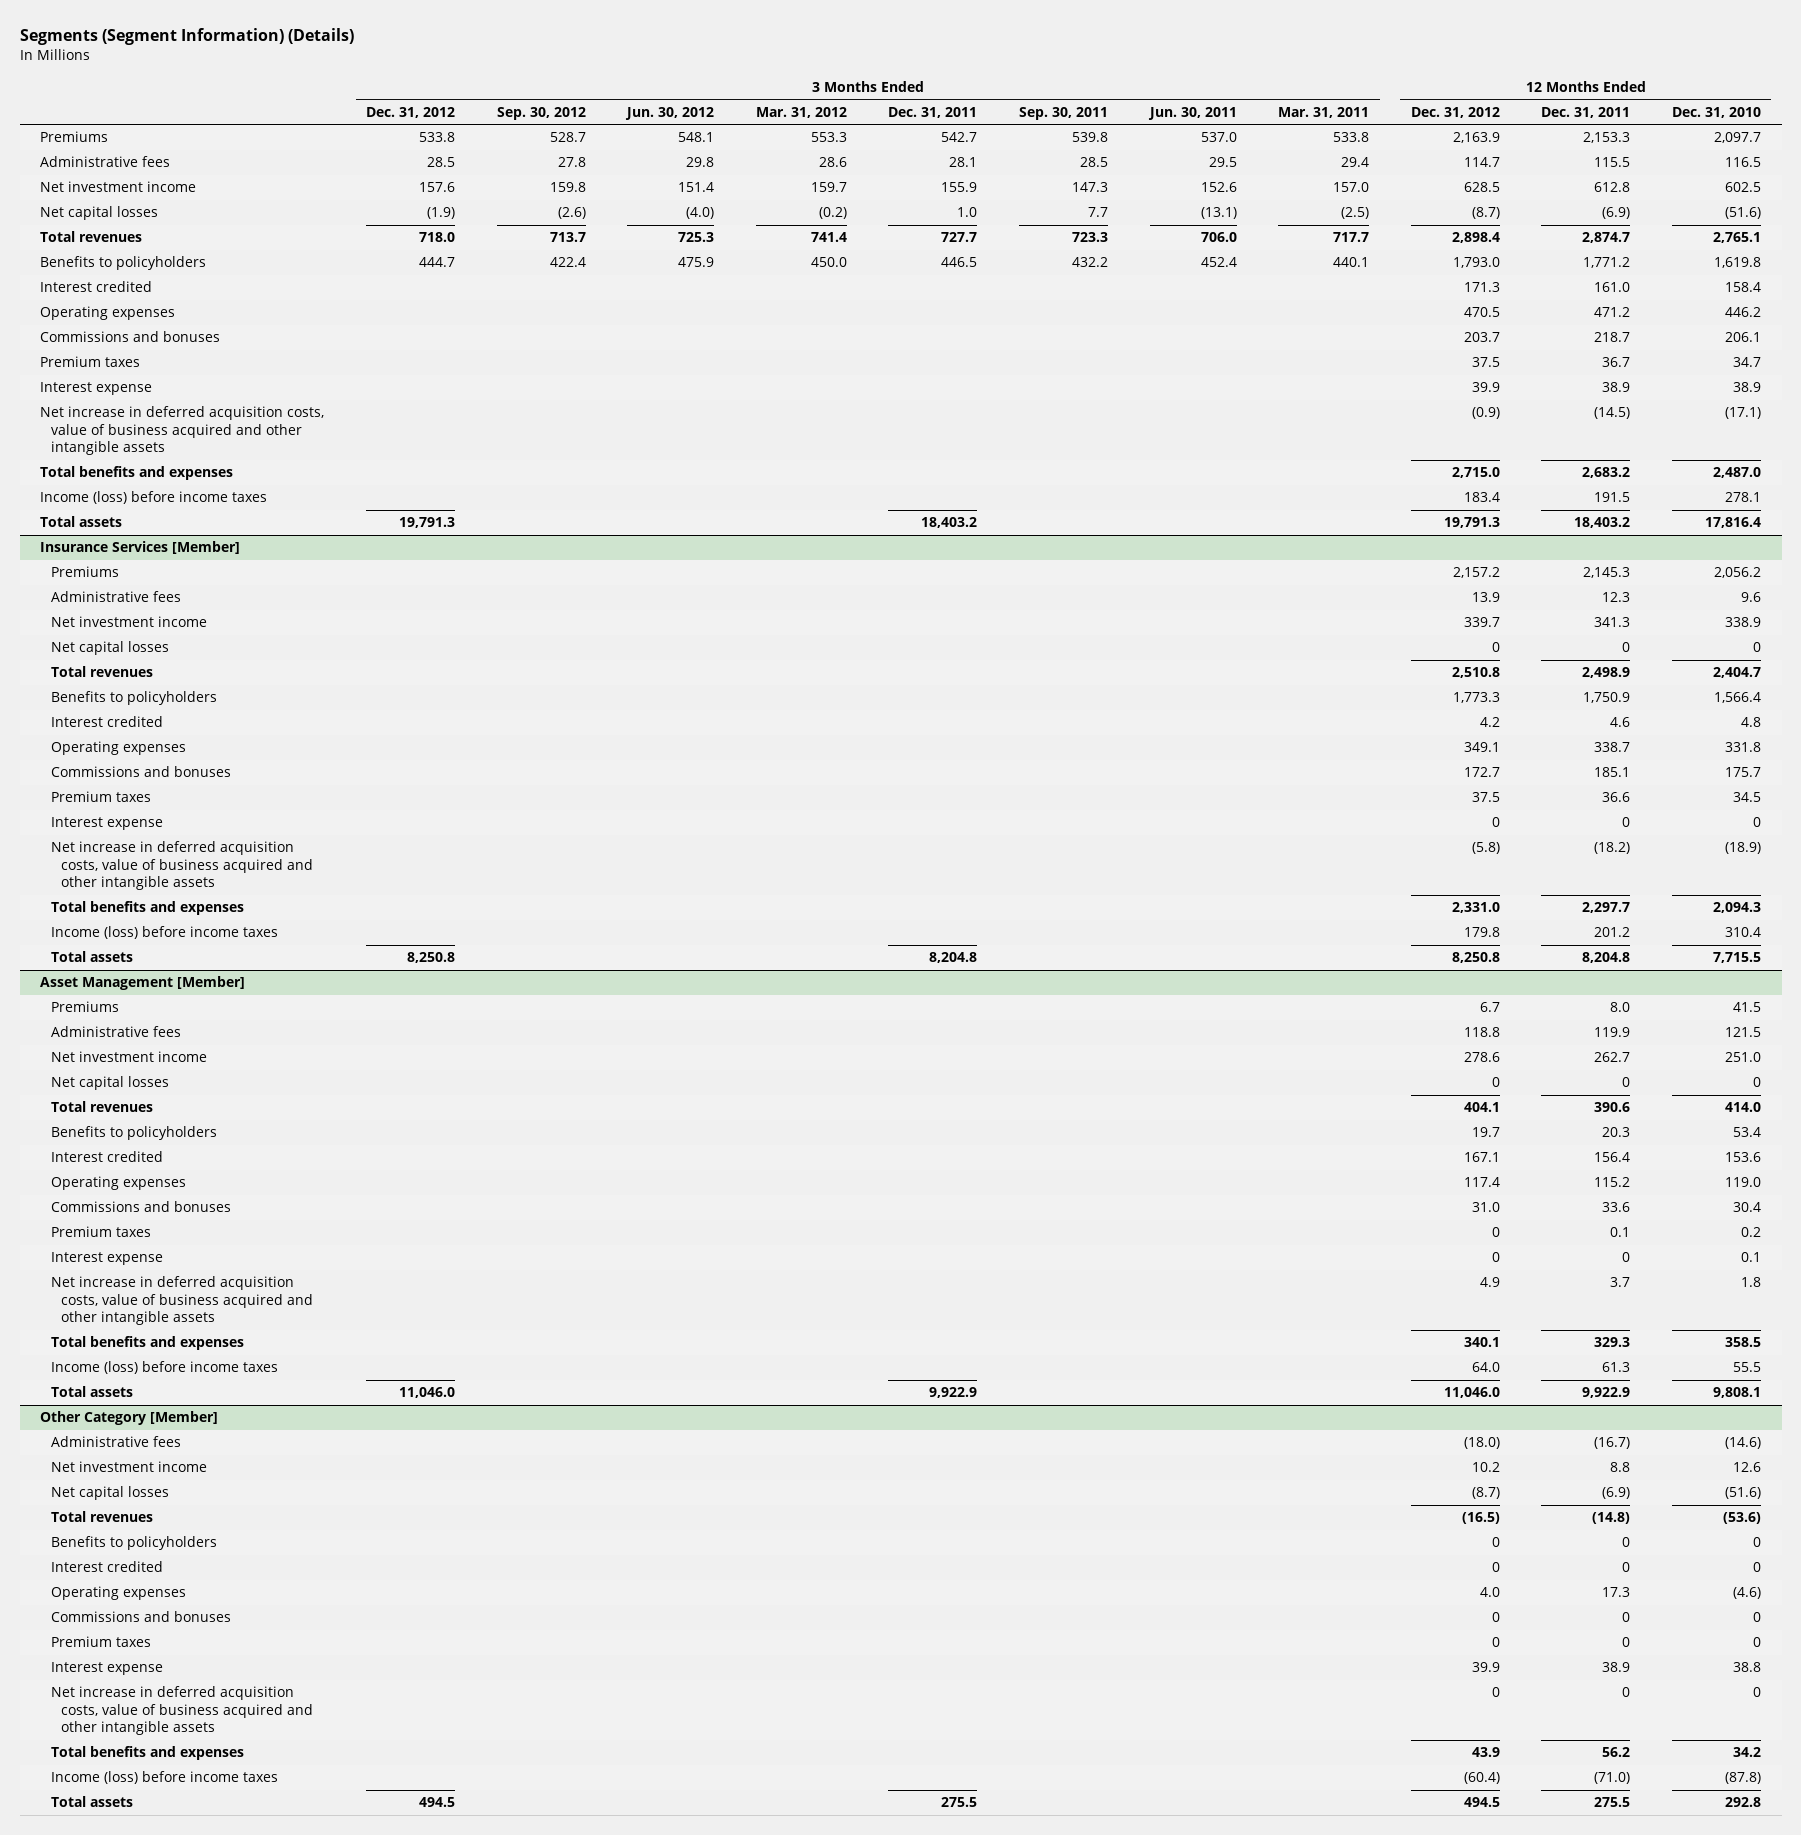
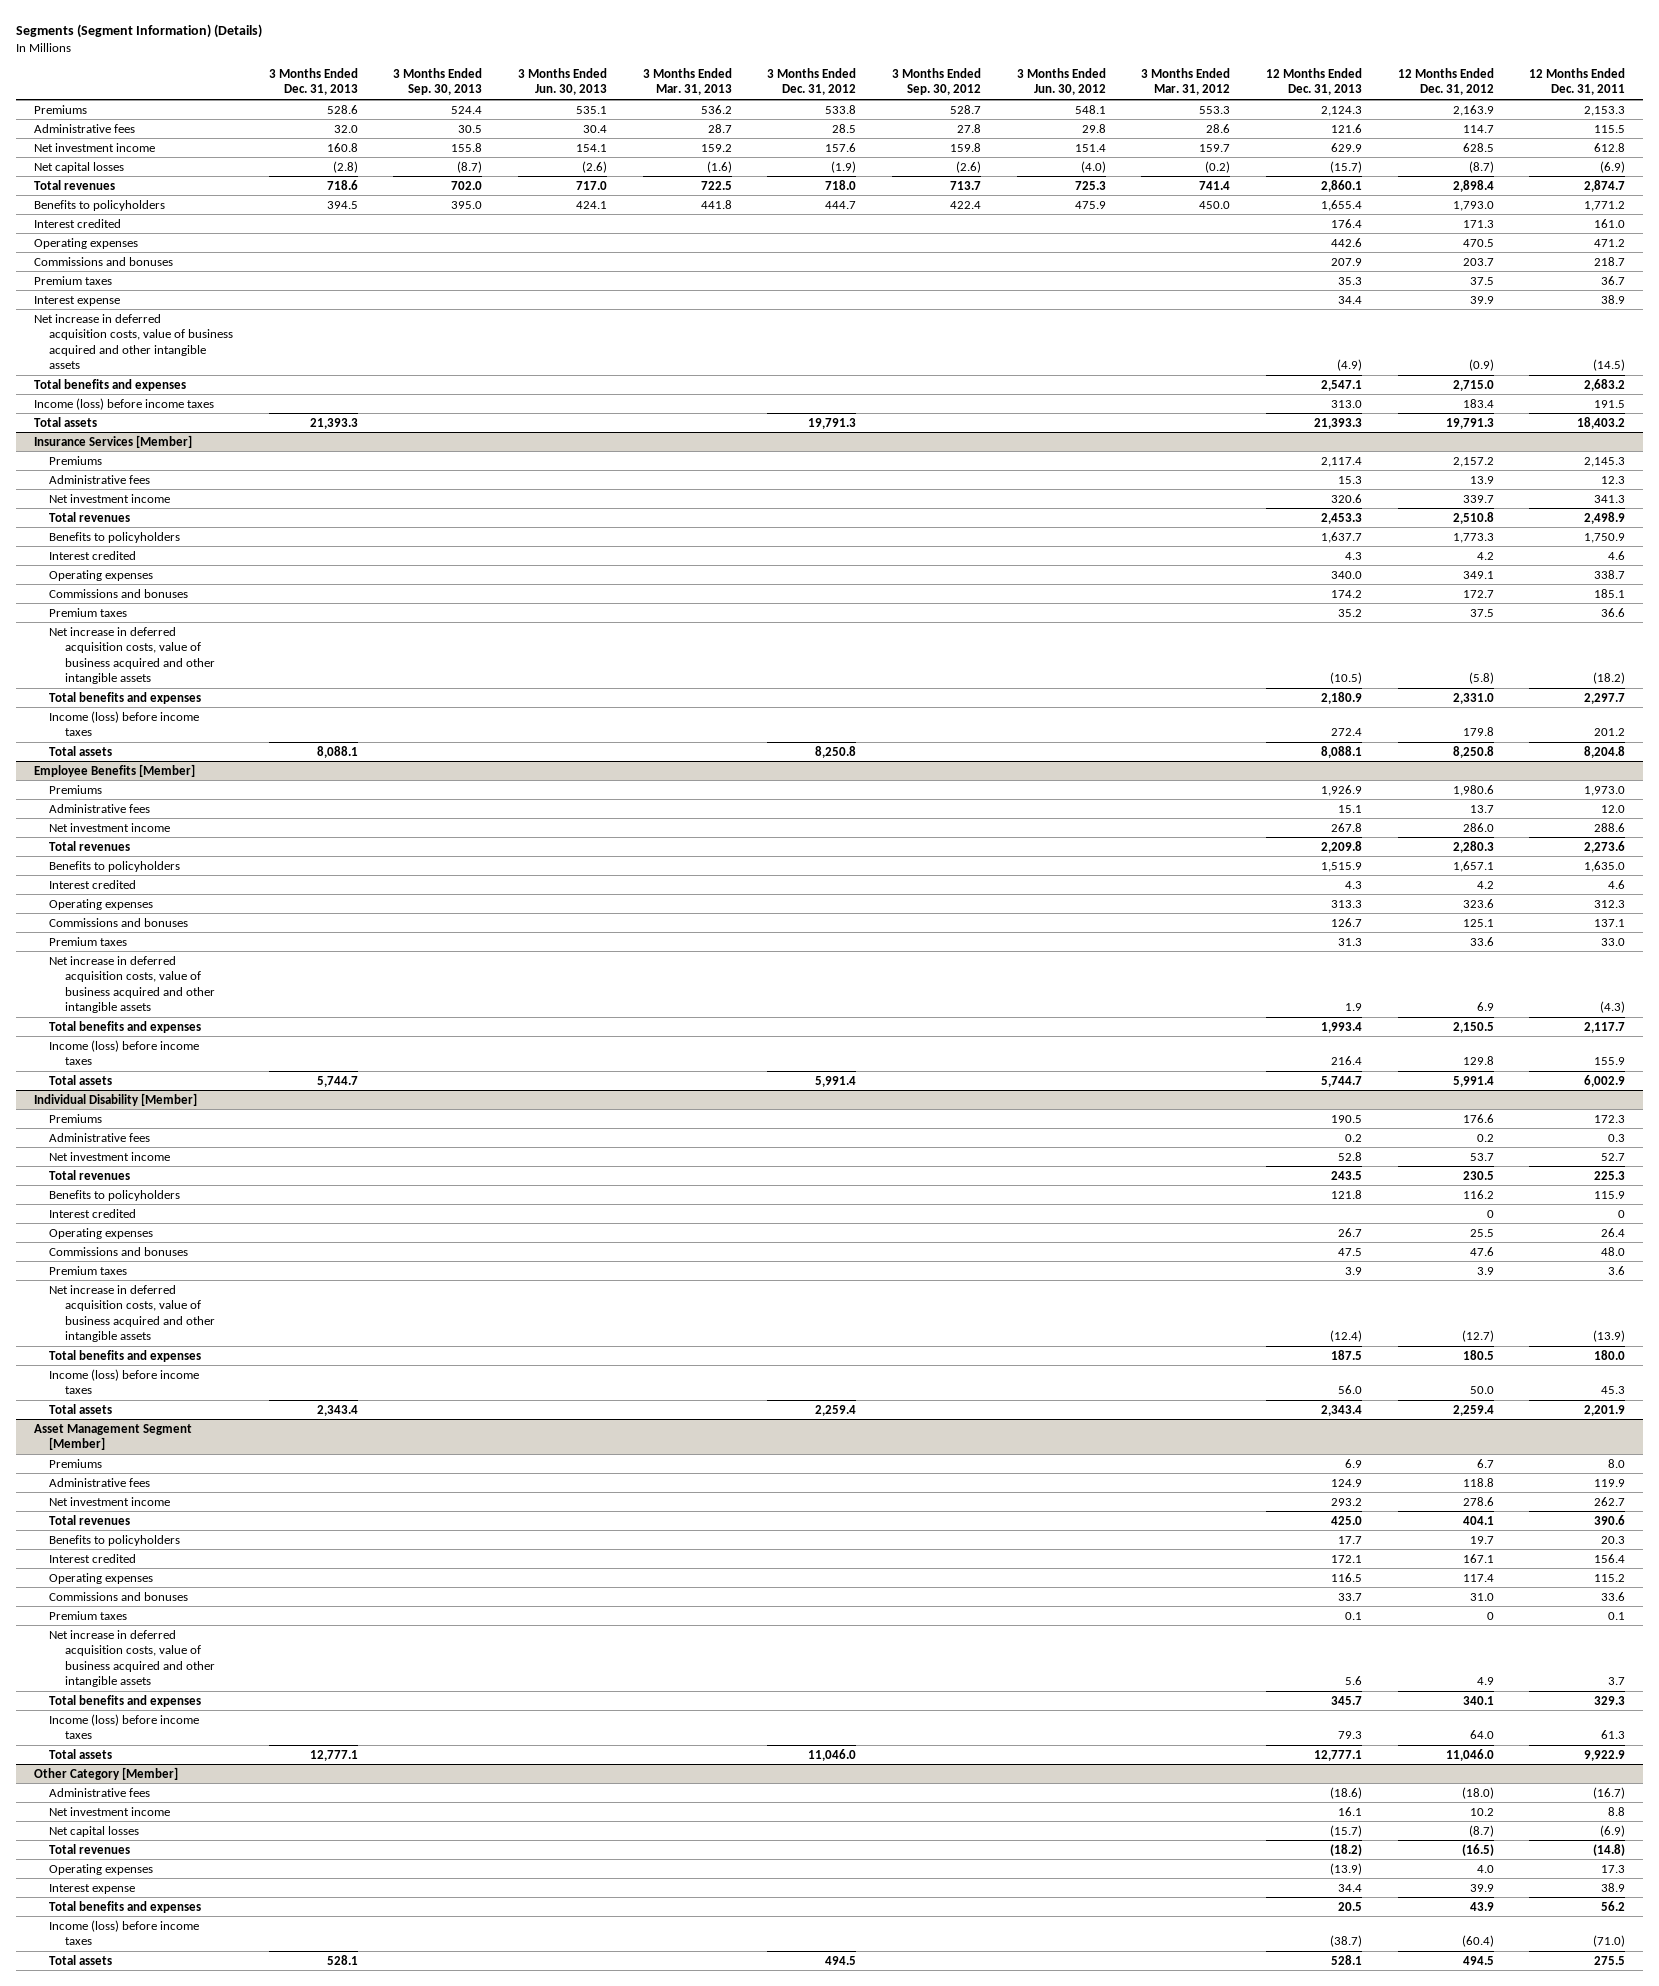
- | 3 Months Ended Dec. 31, 2012 | 3 Months Ended Sep. 30, 2012 | 3 Months Ended Jun. 30, 2012 | 3 Months Ended Mar. 31, 2012 | 3 Months Ended Dec. 31, 2011 | 3 Months Ended Sep. 30, 2011 | 3 Months Ended Jun. 30, 2011 | 3 Months Ended Mar. 31, 2011 | 12 Months Ended Dec. 31, 2012 | 12 Months Ended Dec. 31, 2011 | 12 Months Ended Dec. 31, 2010
+ | 3 Months Ended Dec. 31, 2013 | 3 Months Ended Sep. 30, 2013 | 3 Months Ended Jun. 30, 2013 | 3 Months Ended Mar. 31, 2013 | 3 Months Ended Dec. 31, 2012 | 3 Months Ended Sep. 30, 2012 | 3 Months Ended Jun. 30, 2012 | 3 Months Ended Mar. 31, 2012 | 12 Months Ended Dec. 31, 2013 | 12 Months Ended Dec. 31, 2012 | 12 Months Ended Dec. 31, 2011
@ Insurance Services [Member]
- Net capital losses | | | | | | | | | 0 | 0 | 0
- Interest expense | | | | | | | | | 0 | 0 | 0
- Asset Management [Member]
+ Employee Benefits [Member]
+ Premiums | | | | | | | | | 1,926.9 | 1,980.6 | 1,973.0
+ Administrative fees | | | | | | | | | 15.1 | 13.7 | 12.0
+ Net investment income | | | | | | | | | 267.8 | 286.0 | 288.6
+ Total revenues | | | | | | | | | 2,209.8 | 2,280.3 | 2,273.6
+ Benefits to policyholders | | | | | | | | | 1,515.9 | 1,657.1 | 1,635.0
+ Interest credited | | | | | | | | | 4.3 | 4.2 | 4.6
+ Operating expenses | | | | | | | | | 313.3 | 323.6 | 312.3
+ Commissions and bonuses | | | | | | | | | 126.7 | 125.1 | 137.1
+ Premium taxes | | | | | | | | | 31.3 | 33.6 | 33.0
+ Net increase in deferred acquisition costs, value of business acquired and other intangible assets | | | | | | | | | 1.9 | 6.9 | (4.3)
+ Total benefits and expenses | | | | | | | | | 1,993.4 | 2,150.5 | 2,117.7
+ Income (loss) before income taxes | | | | | | | | | 216.4 | 129.8 | 155.9
+ Total assets | 5,744.7 | | | | 5,991.4 | | | | 5,744.7 | 5,991.4 | 6,002.9
+ Individual Disability [Member]
+ Premiums | | | | | | | | | 190.5 | 176.6 | 172.3
+ Administrative fees | | | | | | | | | 0.2 | 0.2 | 0.3
+ Net investment income | | | | | | | | | 52.8 | 53.7 | 52.7
+ Total revenues | | | | | | | | | 243.5 | 230.5 | 225.3
+ Benefits to policyholders | | | | | | | | | 121.8 | 116.2 | 115.9
+ Interest credited | | | | | | | | | | 0 | 0
+ Operating expenses | | | | | | | | | 26.7 | 25.5 | 26.4
+ Commissions and bonuses | | | | | | | | | 47.5 | 47.6 | 48.0
+ Premium taxes | | | | | | | | | 3.9 | 3.9 | 3.6
+ Net increase in deferred acquisition costs, value of business acquired and other intangible assets | | | | | | | | | (12.4) | (12.7) | (13.9)
+ Total benefits and expenses | | | | | | | | | 187.5 | 180.5 | 180.0
+ Income (loss) before income taxes | | | | | | | | | 56.0 | 50.0 | 45.3
+ Total assets | 2,343.4 | | | | 2,259.4 | | | | 2,343.4 | 2,259.4 | 2,201.9
+ Asset Management Segment [Member]
- Net capital losses | | | | | | | | | 0 | 0 | 0
- Interest expense | | | | | | | | | 0 | 0 | 0.1
@ Other Category [Member]
- Benefits to policyholders | | | | | | | | | 0 | 0 | 0
- Interest credited | | | | | | | | | 0 | 0 | 0
- Commissions and bonuses | | | | | | | | | 0 | 0 | 0
- Premium taxes | | | | | | | | | 0 | 0 | 0
- Net increase in deferred acquisition costs, value of business acquired and other intangible assets | | | | | | | | | 0 | 0 | 0

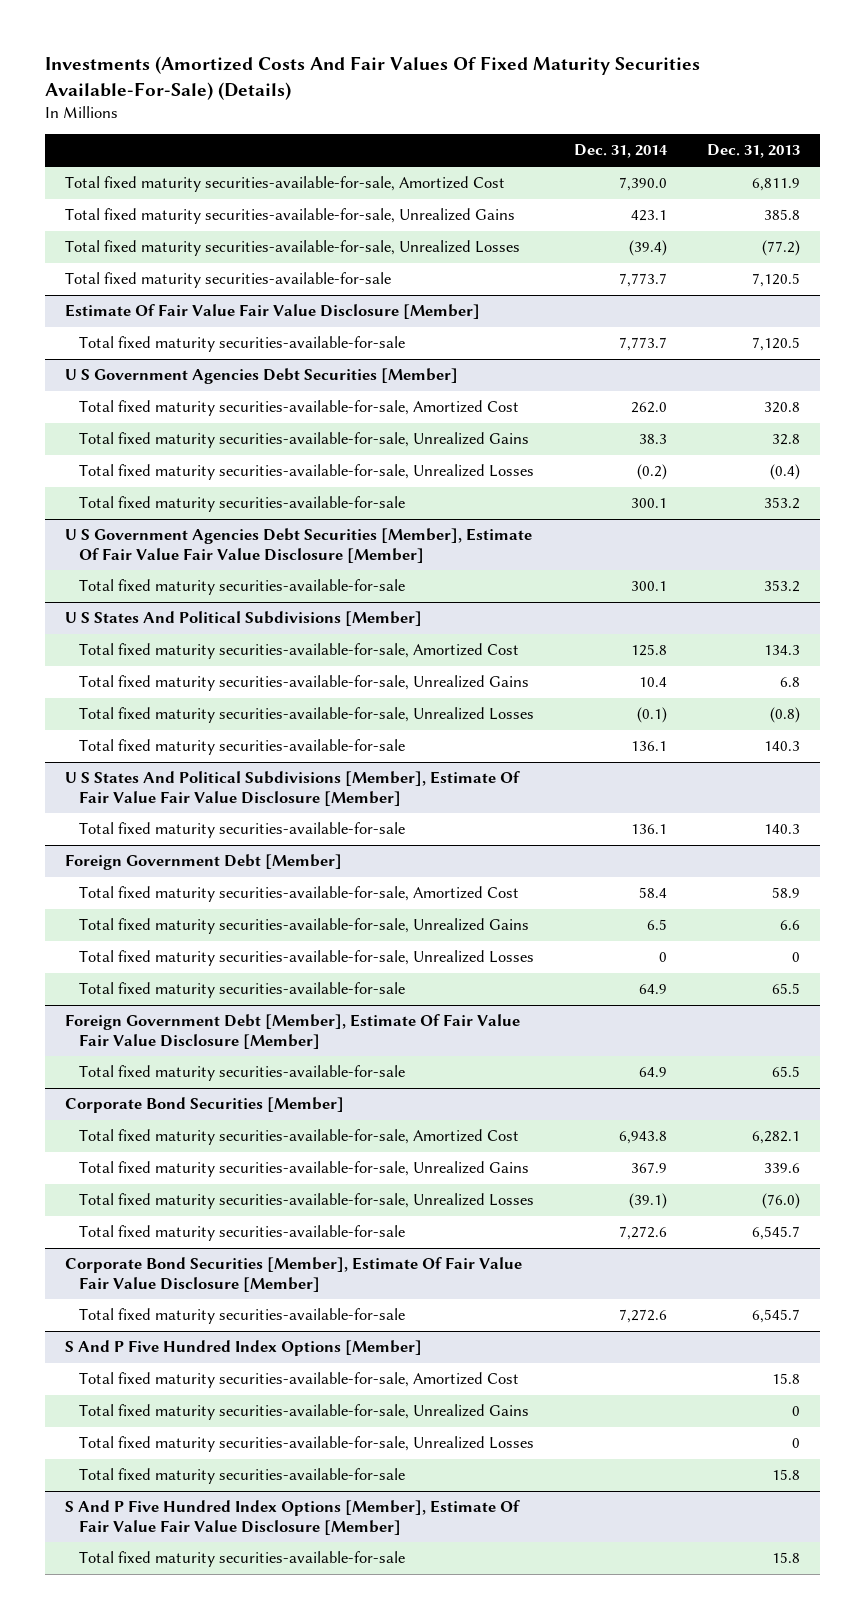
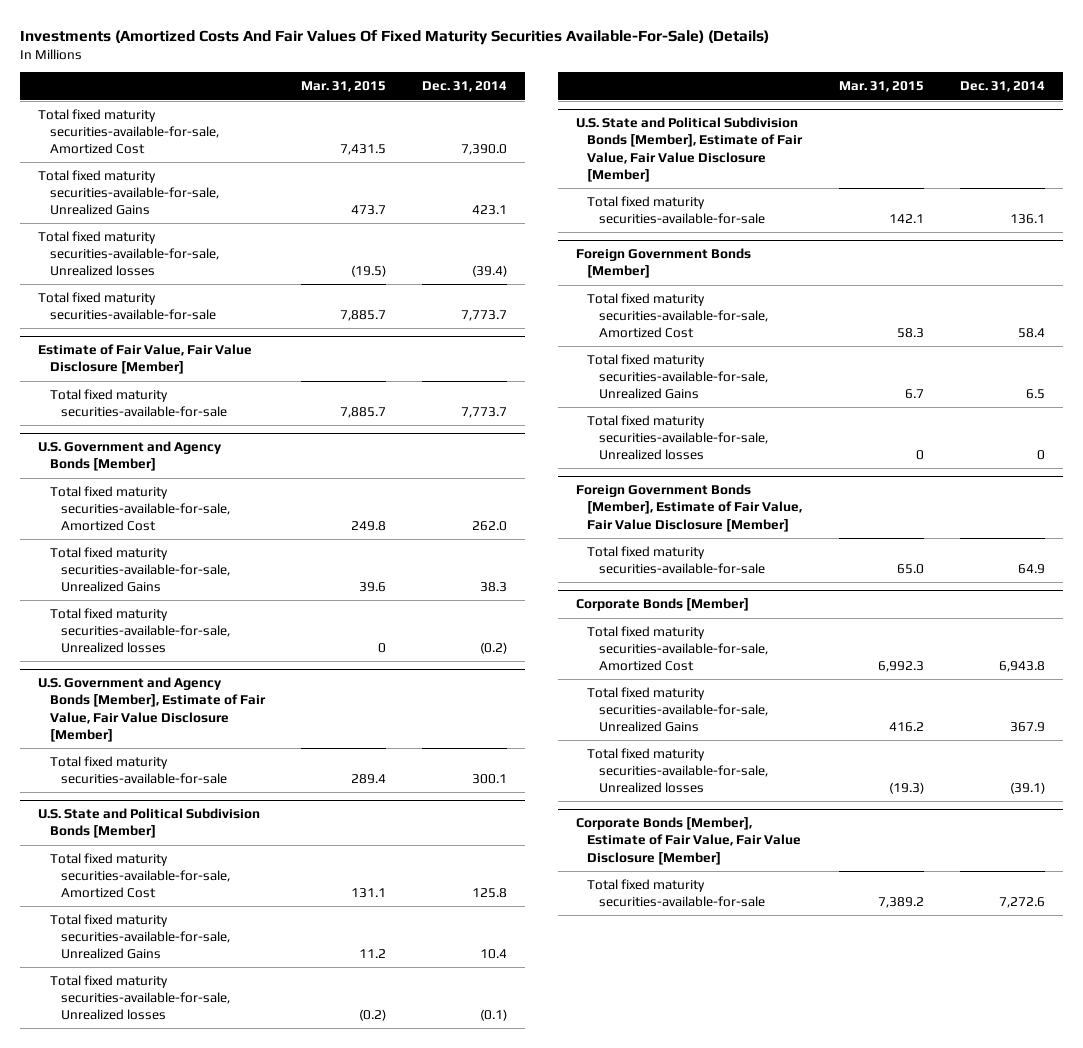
- | Dec. 31, 2014 | Dec. 31, 2013
+ | Mar. 31, 2015 | Dec. 31, 2014
- Total fixed maturity securities-available-for-sale, Unrealized Losses | (39.4) | (77.2)
+ Total fixed maturity securities-available-for-sale, Unrealized losses | (19.5) | (39.4)
- Estimate Of Fair Value Fair Value Disclosure [Member]
+ Estimate of Fair Value, Fair Value Disclosure [Member]
- U S Government Agencies Debt Securities [Member]
+ U.S. Government and Agency Bonds [Member]
- Total fixed maturity securities-available-for-sale, Unrealized Losses | (0.2) | (0.4)
- Total fixed maturity securities-available-for-sale | 300.1 | 353.2
- U S Government Agencies Debt Securities [Member], Estimate Of Fair Value Fair Value Disclosure [Member]
+ Total fixed maturity securities-available-for-sale, Unrealized losses | 0 | (0.2)
+ U.S. Government and Agency Bonds [Member], Estimate of Fair Value, Fair Value Disclosure [Member]
- U S States And Political Subdivisions [Member]
+ U.S. State and Political Subdivision Bonds [Member]
- Total fixed maturity securities-available-for-sale, Unrealized Losses | (0.1) | (0.8)
- Total fixed maturity securities-available-for-sale | 136.1 | 140.3
- U S States And Political Subdivisions [Member], Estimate Of Fair Value Fair Value Disclosure [Member]
+ Total fixed maturity securities-available-for-sale, Unrealized losses | (0.2) | (0.1)
+ U.S. State and Political Subdivision Bonds [Member], Estimate of Fair Value, Fair Value Disclosure [Member]
- Foreign Government Debt [Member]
+ Foreign Government Bonds [Member]
- Total fixed maturity securities-available-for-sale, Unrealized Losses | 0 | 0
- Total fixed maturity securities-available-for-sale | 64.9 | 65.5
- Foreign Government Debt [Member], Estimate Of Fair Value Fair Value Disclosure [Member]
+ Total fixed maturity securities-available-for-sale, Unrealized losses | 0 | 0
+ Foreign Government Bonds [Member], Estimate of Fair Value, Fair Value Disclosure [Member]
- Corporate Bond Securities [Member]
+ Corporate Bonds [Member]
- Total fixed maturity securities-available-for-sale, Unrealized Losses | (39.1) | (76.0)
- Total fixed maturity securities-available-for-sale | 7,272.6 | 6,545.7
- Corporate Bond Securities [Member], Estimate Of Fair Value Fair Value Disclosure [Member]
+ Total fixed maturity securities-available-for-sale, Unrealized losses | (19.3) | (39.1)
+ Corporate Bonds [Member], Estimate of Fair Value, Fair Value Disclosure [Member]
- S And P Five Hundred Index Options [Member]
- Total fixed maturity securities-available-for-sale, Amortized Cost | | 15.8
- Total fixed maturity securities-available-for-sale, Unrealized Gains | | 0
- Total fixed maturity securities-available-for-sale, Unrealized Losses | | 0
- Total fixed maturity securities-available-for-sale | | 15.8
- S And P Five Hundred Index Options [Member], Estimate Of Fair Value Fair Value Disclosure [Member]
- Total fixed maturity securities-available-for-sale | | 15.8

